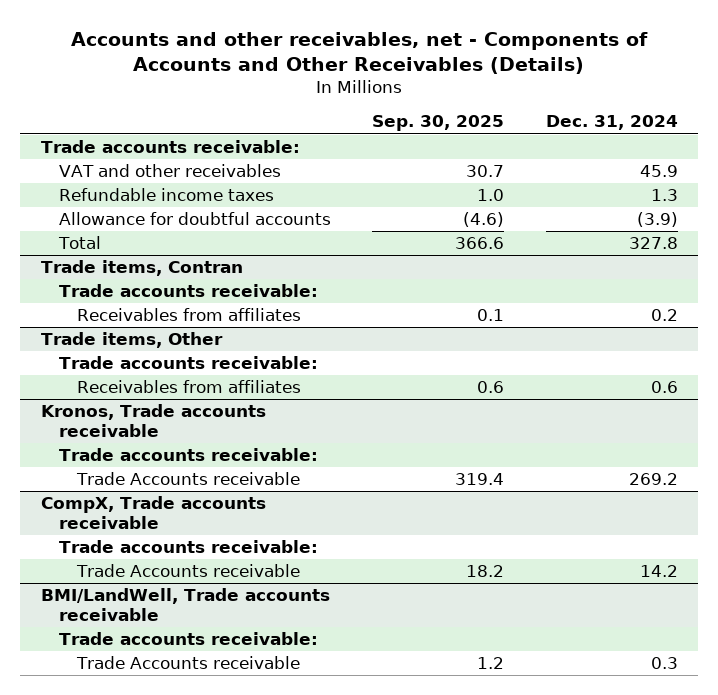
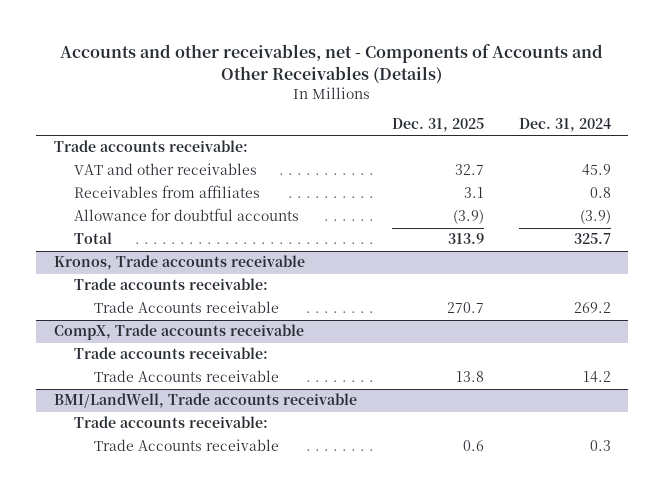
- | Sep. 30, 2025 | Dec. 31, 2024
+ | Dec. 31, 2025 | Dec. 31, 2024
- Refundable income taxes | 1.0 | 1.3
+ Receivables from affiliates | 3.1 | 0.8
- Total | 366.6 | 327.8
- Trade items, Contran
- Trade accounts receivable:
- Receivables from affiliates | 0.1 | 0.2
- Trade items, Other
- Trade accounts receivable:
- Receivables from affiliates | 0.6 | 0.6
+ Total | 313.9 | 325.7

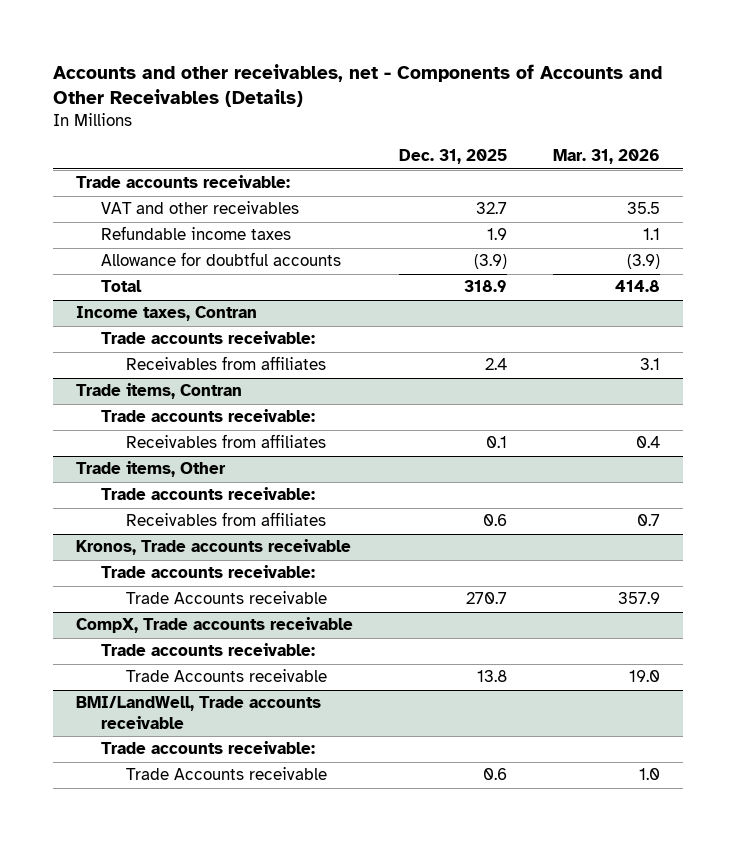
- | Dec. 31, 2025 | Dec. 31, 2024
+ | Dec. 31, 2025 | Mar. 31, 2026
- Receivables from affiliates | 3.1 | 0.8
+ Refundable income taxes | 1.9 | 1.1
- Total | 313.9 | 325.7
+ Total | 318.9 | 414.8
+ Income taxes, Contran
+ Trade accounts receivable:
+ Receivables from affiliates | 2.4 | 3.1
+ Trade items, Contran
+ Trade accounts receivable:
+ Receivables from affiliates | 0.1 | 0.4
+ Trade items, Other
+ Trade accounts receivable:
+ Receivables from affiliates | 0.6 | 0.7

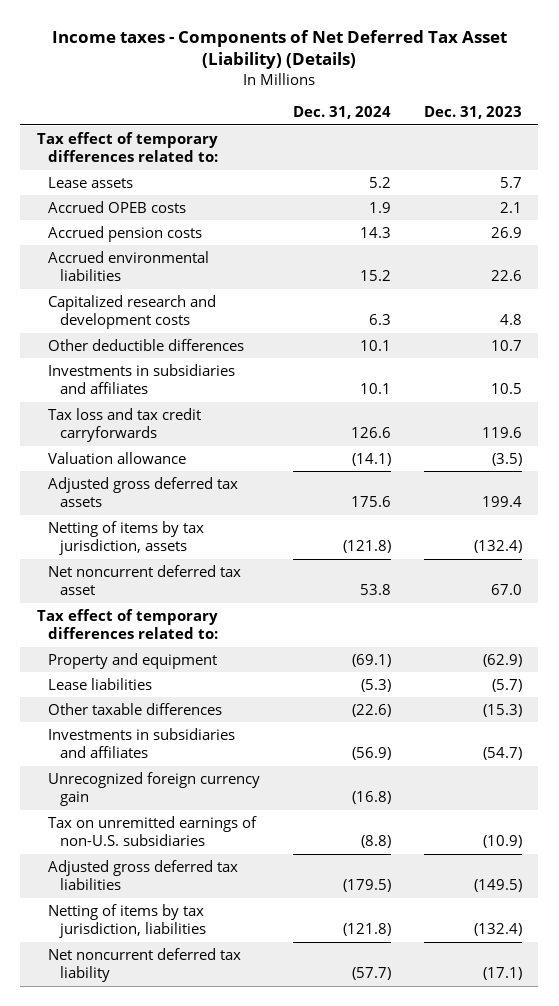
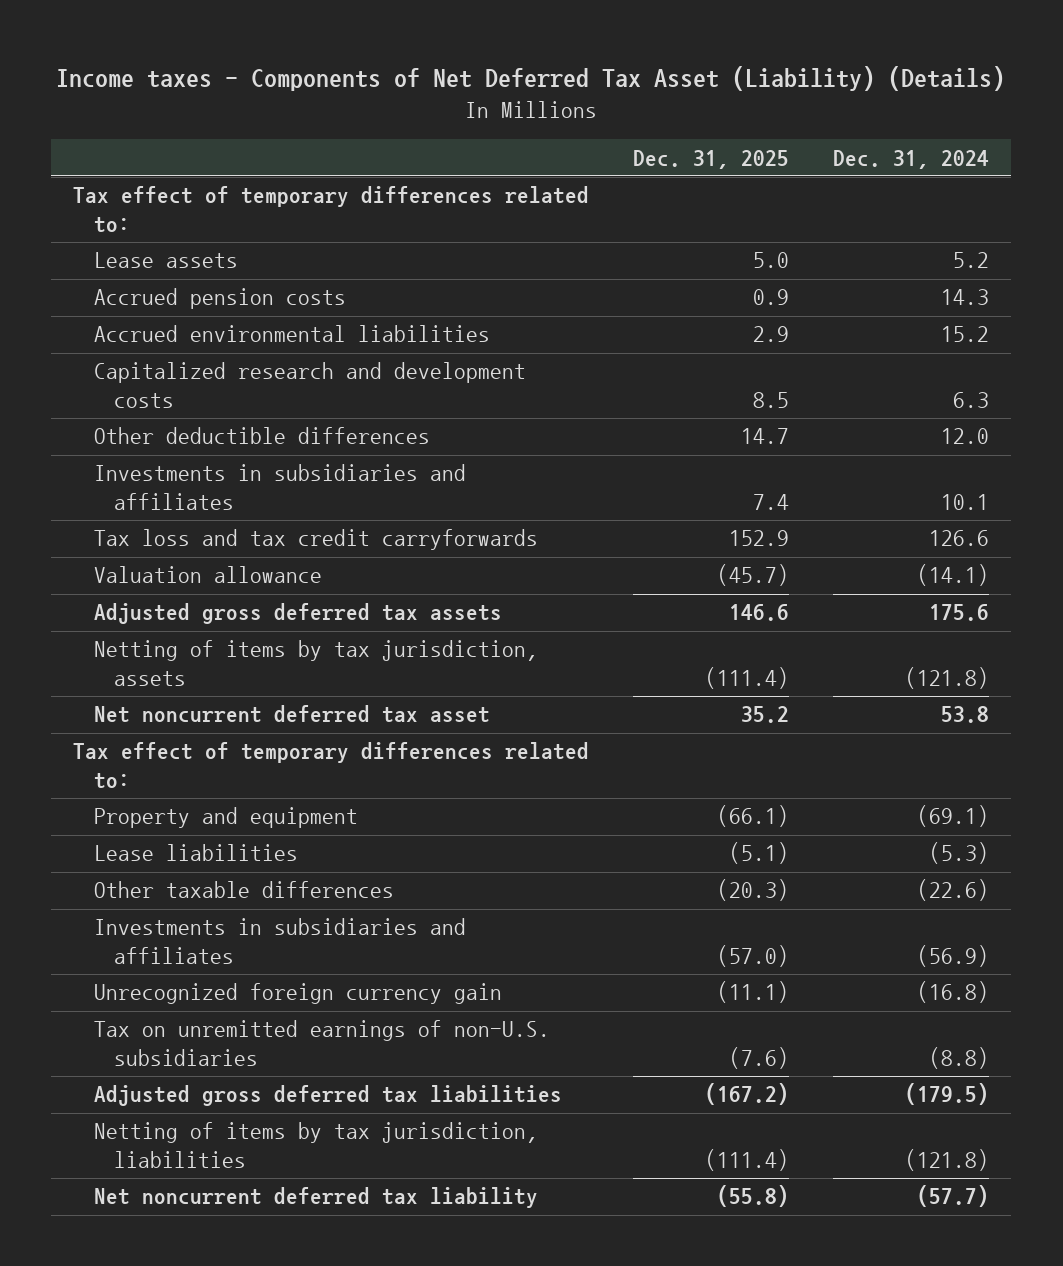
- | Dec. 31, 2024 | Dec. 31, 2023
+ | Dec. 31, 2025 | Dec. 31, 2024
- Accrued OPEB costs | 1.9 | 2.1
- Other deductible differences | 10.1 | 10.7
+ Other deductible differences | 14.7 | 12.0

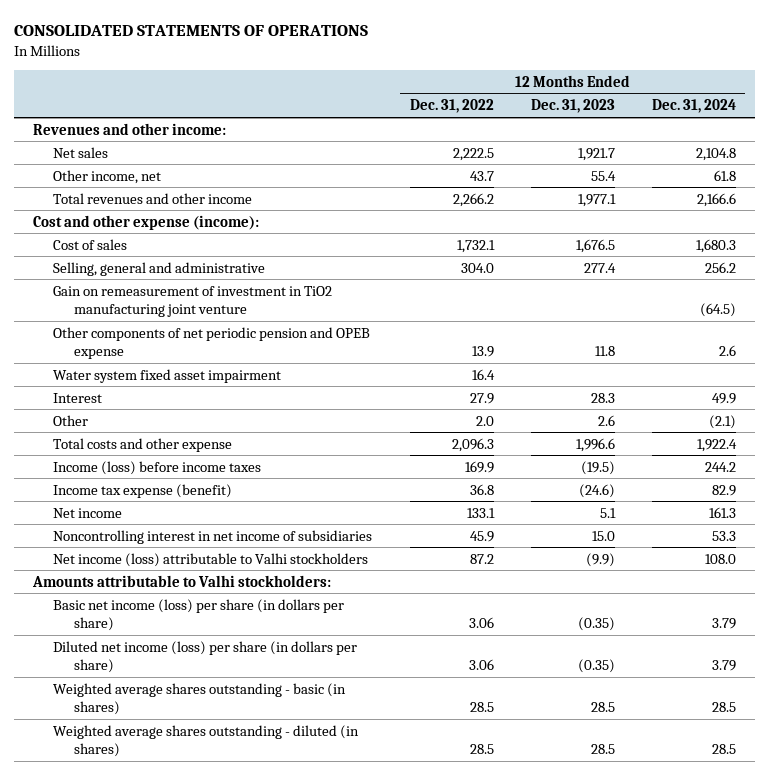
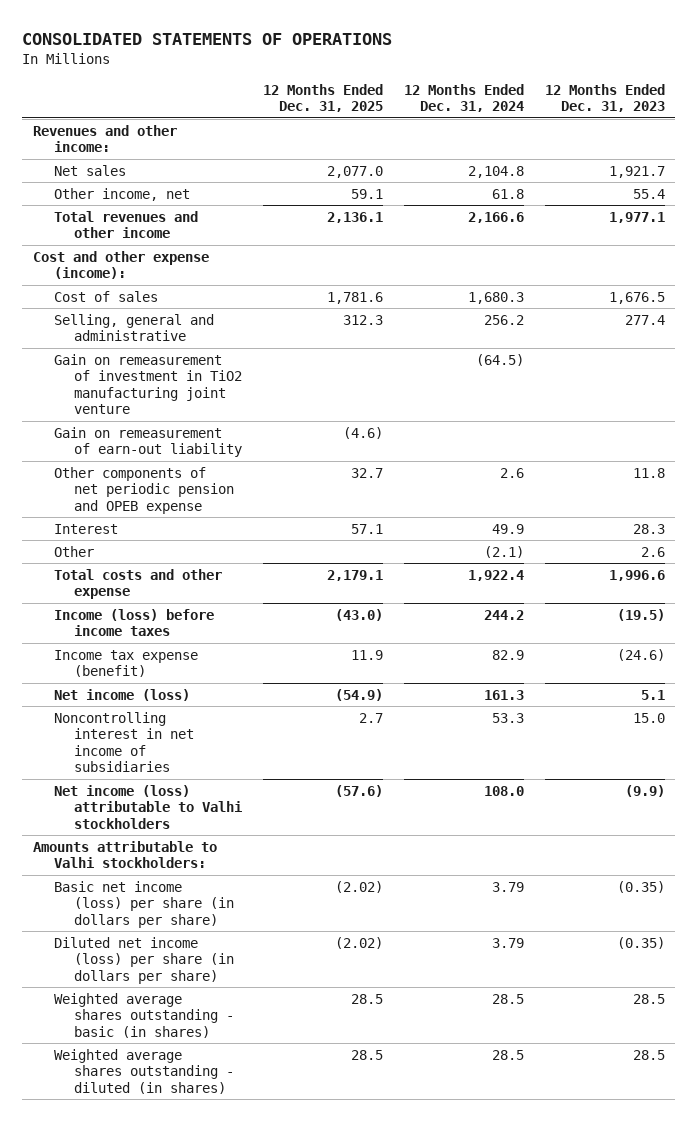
- | 12 Months Ended Dec. 31, 2022 | 12 Months Ended Dec. 31, 2023 | 12 Months Ended Dec. 31, 2024
+ | 12 Months Ended Dec. 31, 2025 | 12 Months Ended Dec. 31, 2024 | 12 Months Ended Dec. 31, 2023
+ Gain on remeasurement of earn-out liability | (4.6) | |
- Water system fixed asset impairment | 16.4 | |
- Net income | 133.1 | 5.1 | 161.3
+ Net income (loss) | (54.9) | 161.3 | 5.1

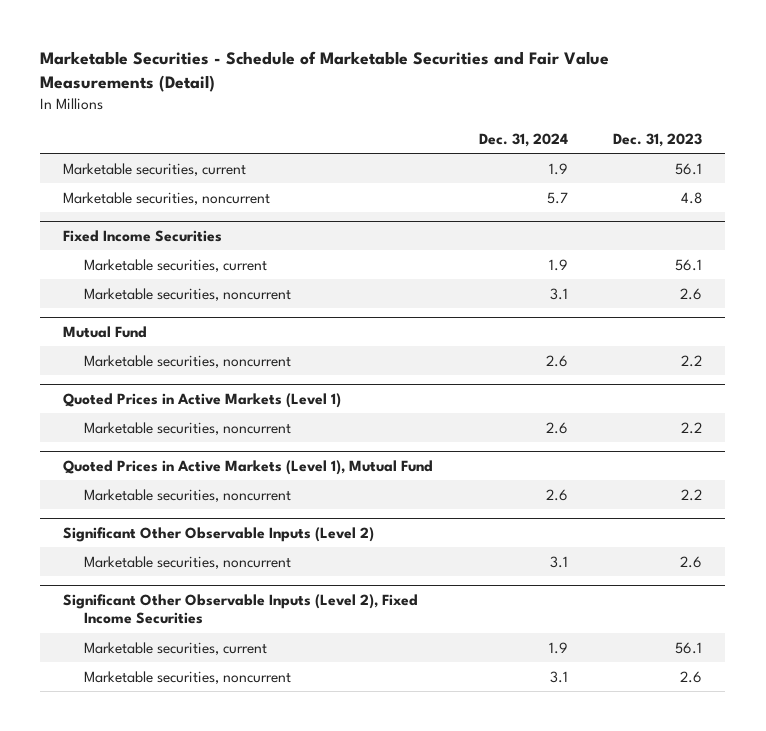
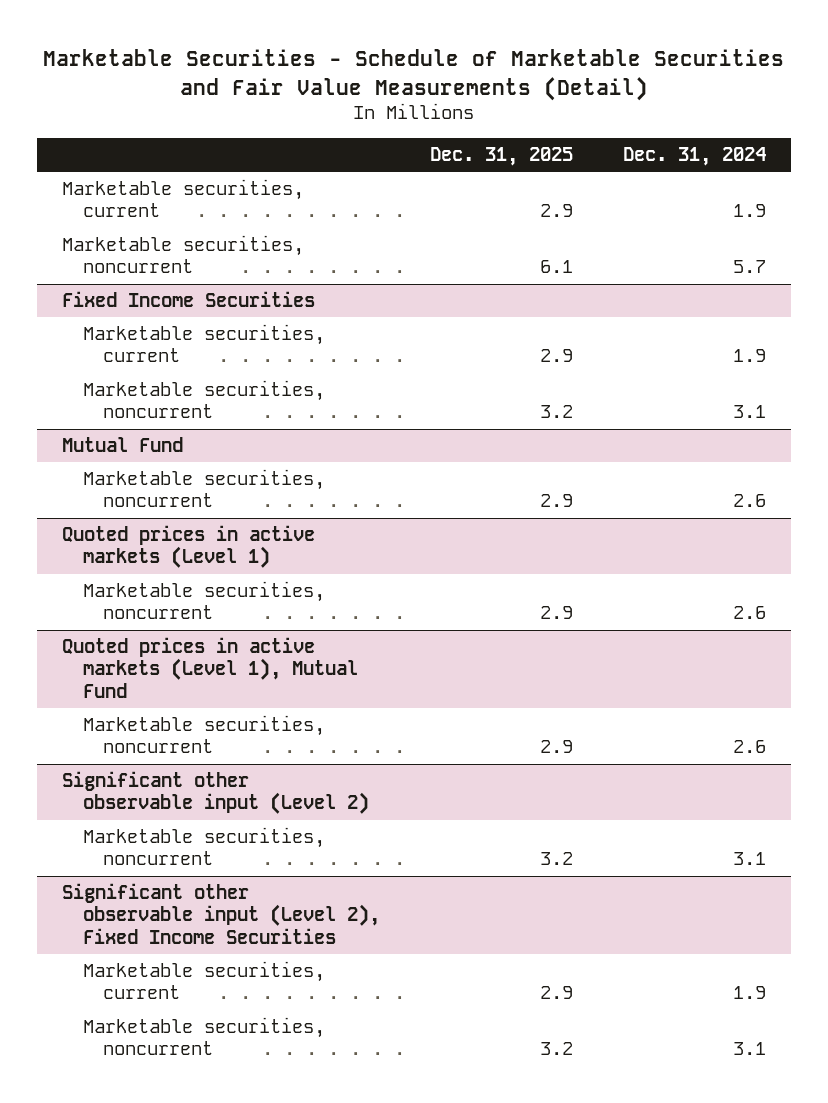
- | Dec. 31, 2024 | Dec. 31, 2023
+ | Dec. 31, 2025 | Dec. 31, 2024
- Quoted Prices in Active Markets (Level 1)
+ Quoted prices in active markets (Level 1)
- Quoted Prices in Active Markets (Level 1), Mutual Fund
+ Quoted prices in active markets (Level 1), Mutual Fund
- Significant Other Observable Inputs (Level 2)
+ Significant other observable input (Level 2)
- Significant Other Observable Inputs (Level 2), Fixed Income Securities
+ Significant other observable input (Level 2), Fixed Income Securities

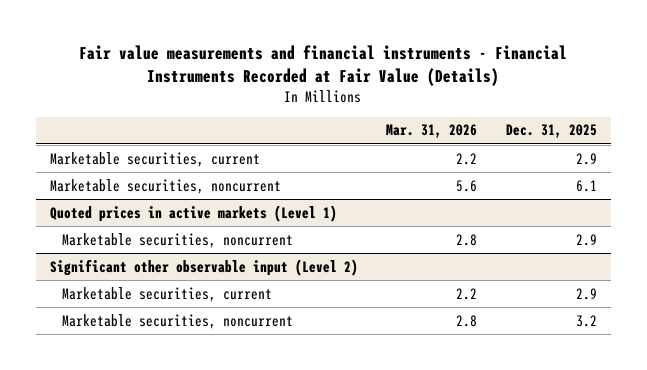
- Marketable Securities - Schedule of Marketable Securities and Fair Value Measurements (Detail)
+ Fair value measurements and financial instruments - Financial Instruments Recorded at Fair Value (Details)
- | Dec. 31, 2025 | Dec. 31, 2024
+ | Mar. 31, 2026 | Dec. 31, 2025
- Fixed Income Securities
- Marketable securities, current | 2.9 | 1.9
- Marketable securities, noncurrent | 3.2 | 3.1
- Mutual Fund
- Marketable securities, noncurrent | 2.9 | 2.6
- Quoted prices in active markets (Level 1), Mutual Fund
- Marketable securities, noncurrent | 2.9 | 2.6
@ Significant other observable input (Level 2)
- Marketable securities, noncurrent | 3.2 | 3.1
- Significant other observable input (Level 2), Fixed Income Securities

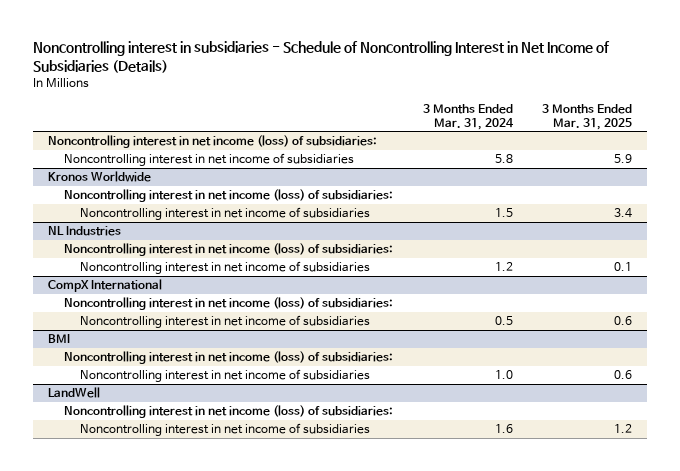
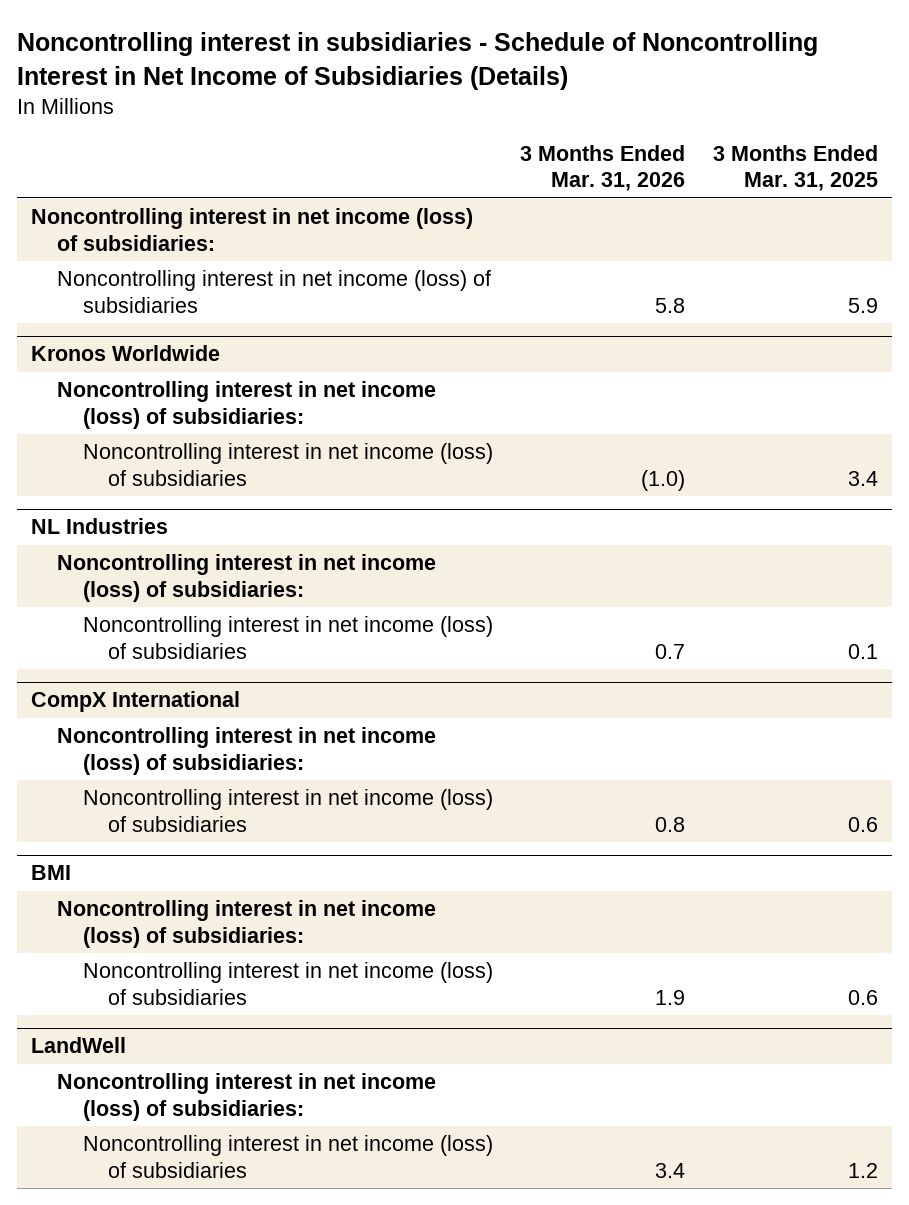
- | 3 Months Ended Mar. 31, 2024 | 3 Months Ended Mar. 31, 2025
+ | 3 Months Ended Mar. 31, 2026 | 3 Months Ended Mar. 31, 2025
- Noncontrolling interest in net income of subsidiaries | 5.8 | 5.9
+ Noncontrolling interest in net income (loss) of subsidiaries | 5.8 | 5.9
@ Kronos Worldwide
- Noncontrolling interest in net income of subsidiaries | 1.5 | 3.4
+ Noncontrolling interest in net income (loss) of subsidiaries | (1.0) | 3.4
@ NL Industries
- Noncontrolling interest in net income of subsidiaries | 1.2 | 0.1
+ Noncontrolling interest in net income (loss) of subsidiaries | 0.7 | 0.1
@ CompX International
- Noncontrolling interest in net income of subsidiaries | 0.5 | 0.6
+ Noncontrolling interest in net income (loss) of subsidiaries | 0.8 | 0.6
@ BMI
- Noncontrolling interest in net income of subsidiaries | 1.0 | 0.6
+ Noncontrolling interest in net income (loss) of subsidiaries | 1.9 | 0.6
@ LandWell
- Noncontrolling interest in net income of subsidiaries | 1.6 | 1.2
+ Noncontrolling interest in net income (loss) of subsidiaries | 3.4 | 1.2

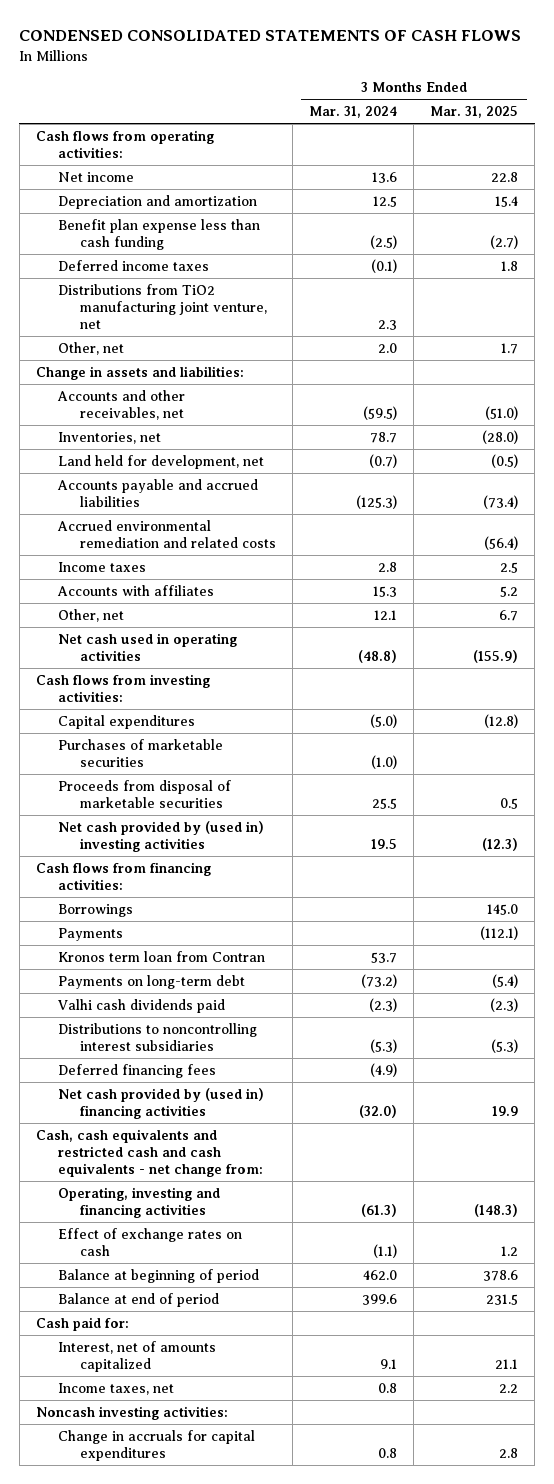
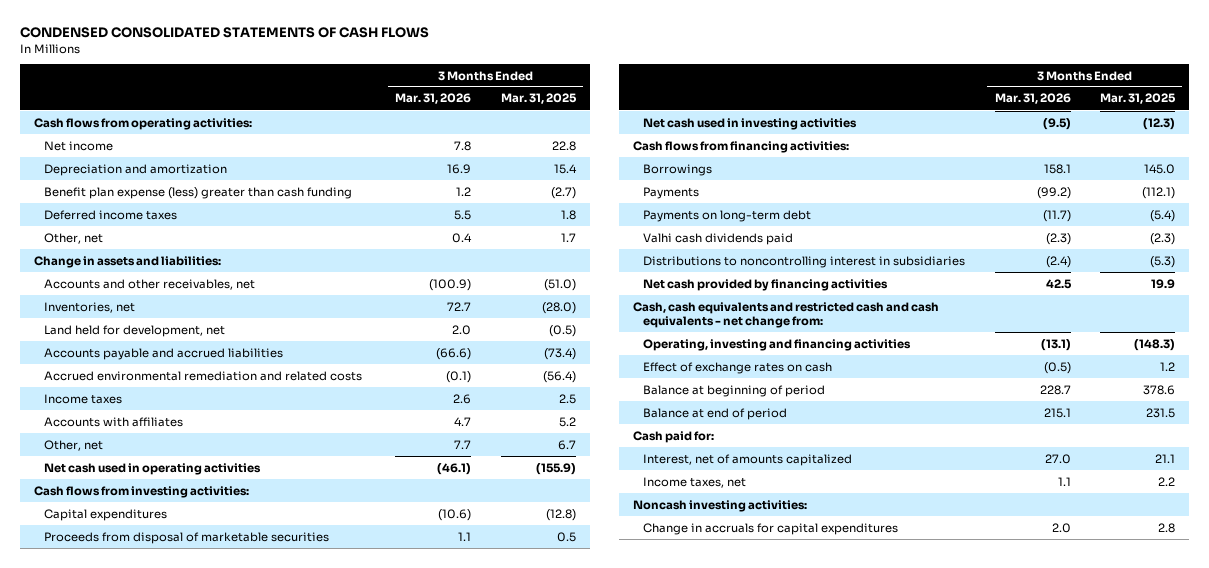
- | 3 Months Ended Mar. 31, 2024 | 3 Months Ended Mar. 31, 2025
+ | 3 Months Ended Mar. 31, 2026 | 3 Months Ended Mar. 31, 2025
- Benefit plan expense less than cash funding | (2.5) | (2.7)
+ Benefit plan expense (less) greater than cash funding | 1.2 | (2.7)
- Distributions from TiO2 manufacturing joint venture, net | 2.3 |
- Purchases of marketable securities | (1.0) |
- Net cash provided by (used in) investing activities | 19.5 | (12.3)
+ Net cash used in investing activities | (9.5) | (12.3)
- Kronos term loan from Contran | 53.7 |
- Distributions to noncontrolling interest subsidiaries | (5.3) | (5.3)
- Deferred financing fees | (4.9) |
- Net cash provided by (used in) financing activities | (32.0) | 19.9
+ Distributions to noncontrolling interest in subsidiaries | (2.4) | (5.3)
+ Net cash provided by financing activities | 42.5 | 19.9

